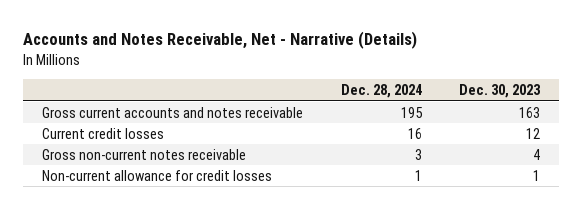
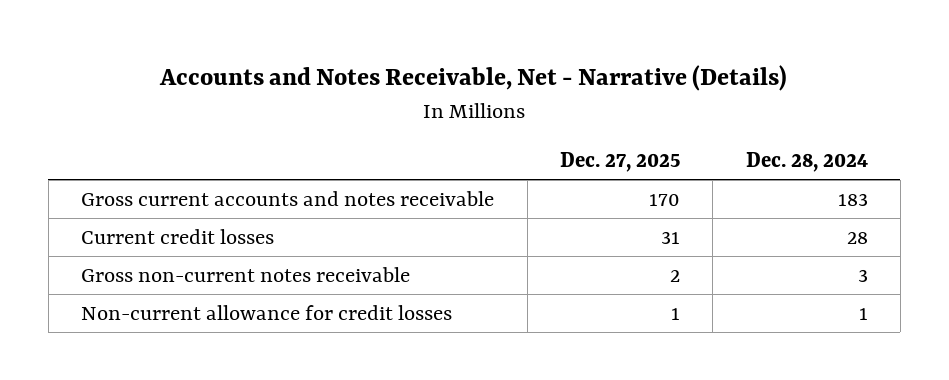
- | Dec. 28, 2024 | Dec. 30, 2023
+ | Dec. 27, 2025 | Dec. 28, 2024
- Gross current accounts and notes receivable | 195 | 163
- Current credit losses | 16 | 12
+ Gross current accounts and notes receivable | 170 | 183
+ Current credit losses | 31 | 28

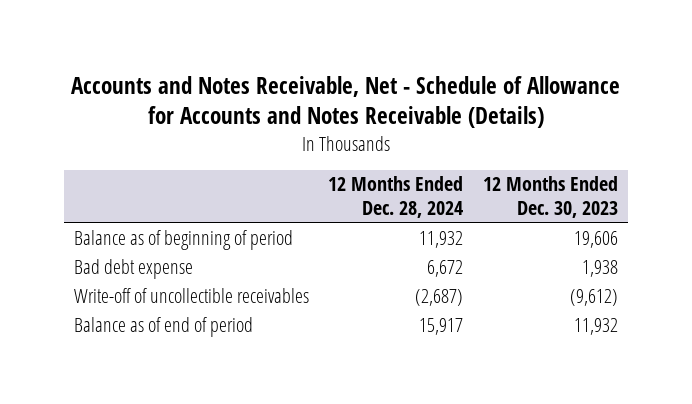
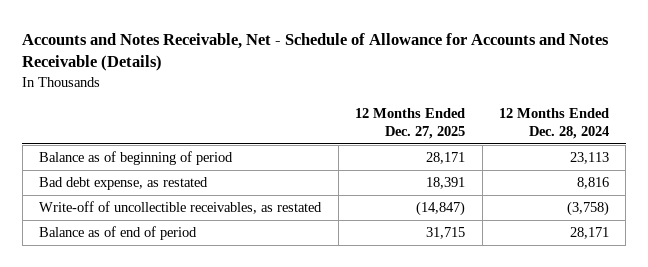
- | 12 Months Ended Dec. 28, 2024 | 12 Months Ended Dec. 30, 2023
+ | 12 Months Ended Dec. 27, 2025 | 12 Months Ended Dec. 28, 2024
- Balance as of beginning of period | 11,932 | 19,606
- Bad debt expense | 6,672 | 1,938
- Write-off of uncollectible receivables | (2,687) | (9,612)
- Balance as of end of period | 15,917 | 11,932
+ Balance as of beginning of period | 28,171 | 23,113
+ Bad debt expense, as restated | 18,391 | 8,816
+ Write-off of uncollectible receivables, as restated | (14,847) | (3,758)
+ Balance as of end of period | 31,715 | 28,171

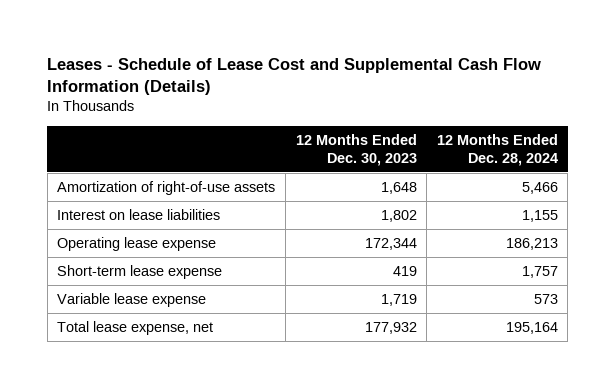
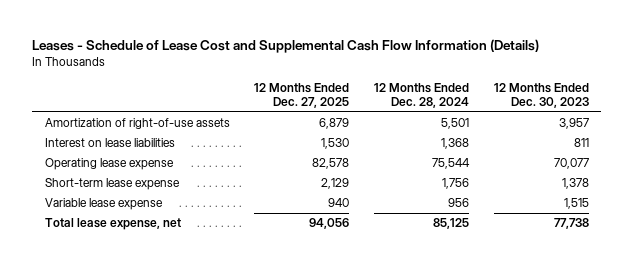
- | 12 Months Ended Dec. 30, 2023 | 12 Months Ended Dec. 28, 2024
+ | 12 Months Ended Dec. 27, 2025 | 12 Months Ended Dec. 28, 2024 | 12 Months Ended Dec. 30, 2023
- Amortization of right-of-use assets | 1,648 | 5,466
- Interest on lease liabilities | 1,802 | 1,155
- Operating lease expense | 172,344 | 186,213
- Short-term lease expense | 419 | 1,757
- Variable lease expense | 1,719 | 573
- Total lease expense, net | 177,932 | 195,164
+ Amortization of right-of-use assets | 6,879 | 5,501 | 3,957
+ Interest on lease liabilities | 1,530 | 1,368 | 811
+ Operating lease expense | 82,578 | 75,544 | 70,077
+ Short-term lease expense | 2,129 | 1,756 | 1,378
+ Variable lease expense | 940 | 956 | 1,515
+ Total lease expense, net | 94,056 | 85,125 | 77,738

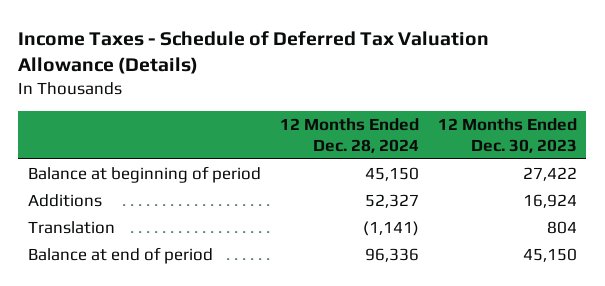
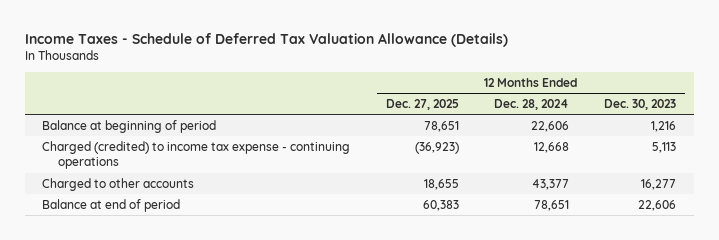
- | 12 Months Ended Dec. 28, 2024 | 12 Months Ended Dec. 30, 2023
+ | 12 Months Ended Dec. 27, 2025 | 12 Months Ended Dec. 28, 2024 | 12 Months Ended Dec. 30, 2023
- Balance at beginning of period | 45,150 | 27,422
- Additions | 52,327 | 16,924
- Translation | (1,141) | 804
- Balance at end of period | 96,336 | 45,150
+ Balance at beginning of period | 78,651 | 22,606 | 1,216
+ Charged (credited) to income tax expense - continuing operations | (36,923) | 12,668 | 5,113
+ Charged to other accounts | 18,655 | 43,377 | 16,277
+ Balance at end of period | 60,383 | 78,651 | 22,606

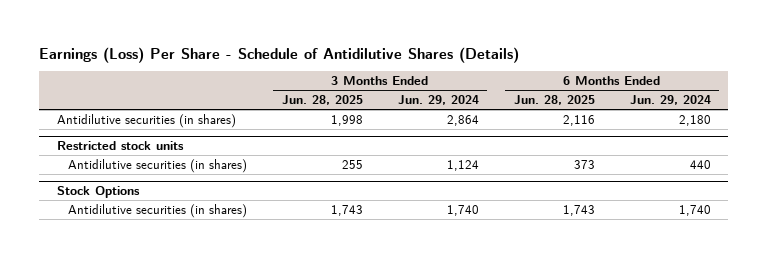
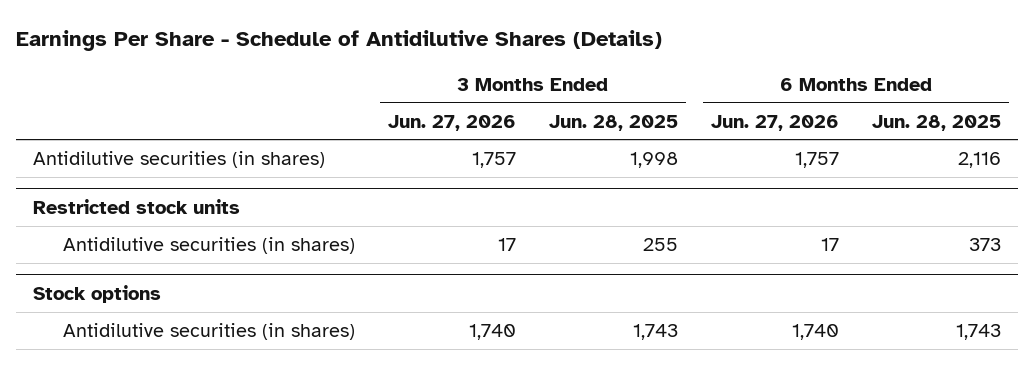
- Earnings (Loss) Per Share - Schedule of Antidilutive Shares (Details)
+ Earnings Per Share - Schedule of Antidilutive Shares (Details)
- | 3 Months Ended Jun. 28, 2025 | 3 Months Ended Jun. 29, 2024 | 6 Months Ended Jun. 28, 2025 | 6 Months Ended Jun. 29, 2024
+ | 3 Months Ended Jun. 27, 2026 | 3 Months Ended Jun. 28, 2025 | 6 Months Ended Jun. 27, 2026 | 6 Months Ended Jun. 28, 2025
- Stock Options
+ Stock options

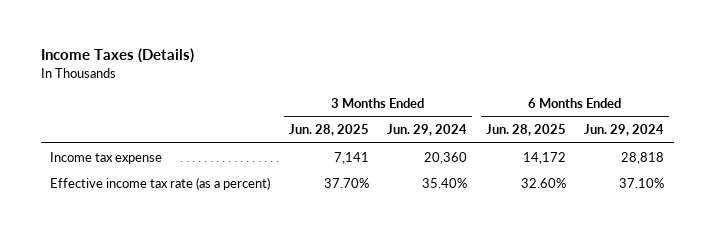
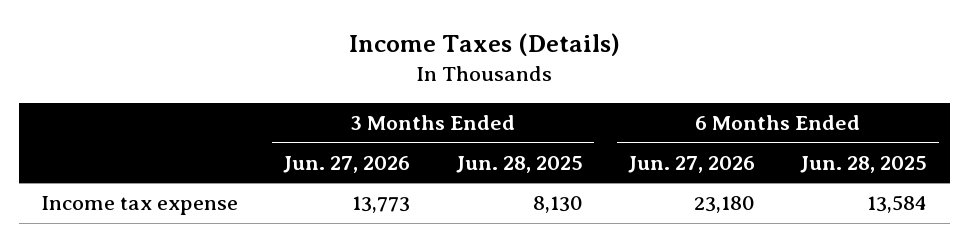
- | 3 Months Ended Jun. 28, 2025 | 3 Months Ended Jun. 29, 2024 | 6 Months Ended Jun. 28, 2025 | 6 Months Ended Jun. 29, 2024
+ | 3 Months Ended Jun. 27, 2026 | 3 Months Ended Jun. 28, 2025 | 6 Months Ended Jun. 27, 2026 | 6 Months Ended Jun. 28, 2025
- Income tax expense | 7,141 | 20,360 | 14,172 | 28,818
- Effective income tax rate (as a percent) | 37.70% | 35.40% | 32.60% | 37.10%
+ Income tax expense | 13,773 | 8,130 | 23,180 | 13,584

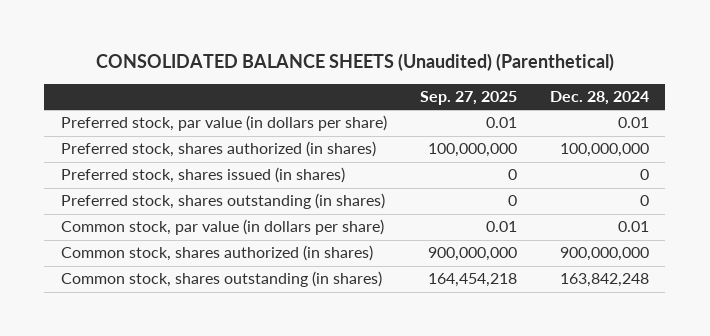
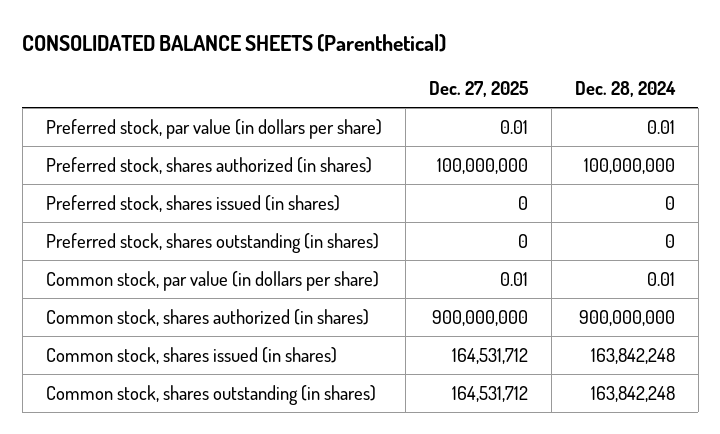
- CONSOLIDATED BALANCE SHEETS (Unaudited) (Parenthetical)
+ CONSOLIDATED BALANCE SHEETS (Parenthetical)
- | Sep. 27, 2025 | Dec. 28, 2024
+ | Dec. 27, 2025 | Dec. 28, 2024
+ Common stock, shares issued (in shares) | 164,531,712 | 163,842,248

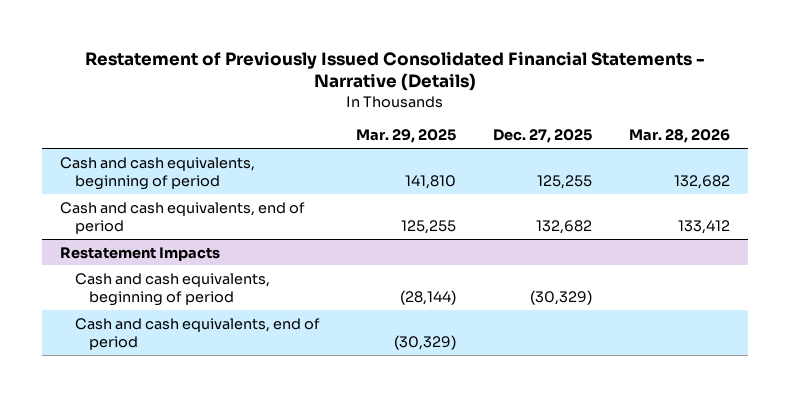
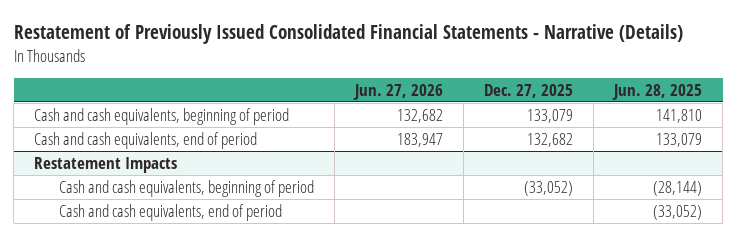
- | Mar. 29, 2025 | Dec. 27, 2025 | Mar. 28, 2026
+ | Jun. 27, 2026 | Dec. 27, 2025 | Jun. 28, 2025
- Cash and cash equivalents, beginning of period | 141,810 | 125,255 | 132,682
+ Cash and cash equivalents, beginning of period | 132,682 | 133,079 | 141,810
@ Restatement Impacts
- Cash and cash equivalents, beginning of period | (28,144) | (30,329) |
+ Cash and cash equivalents, beginning of period | | (33,052) | (28,144)

